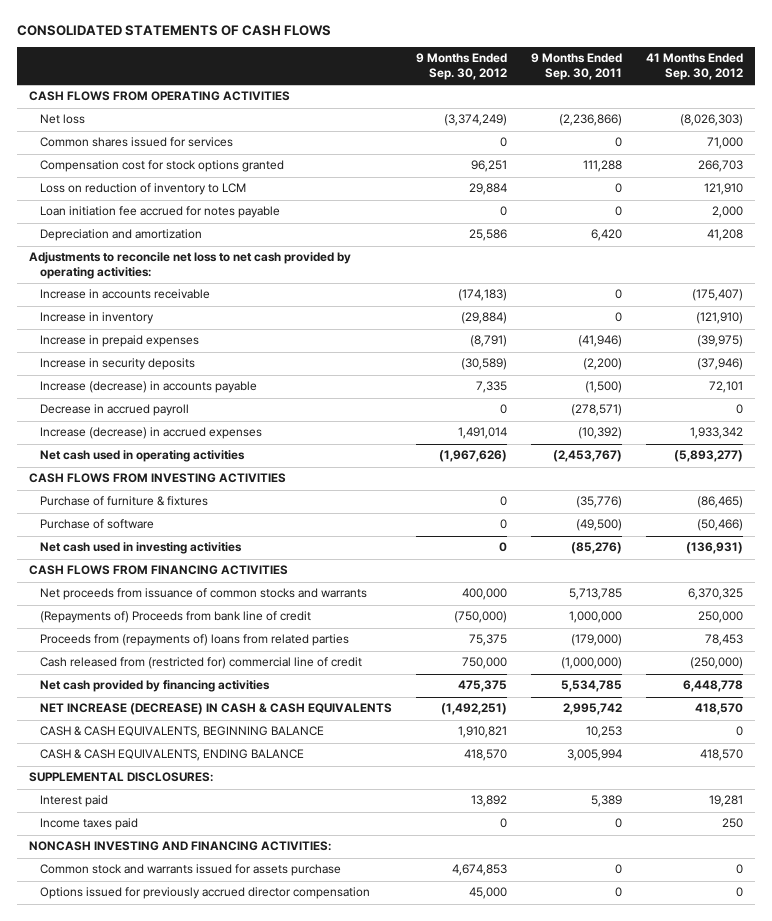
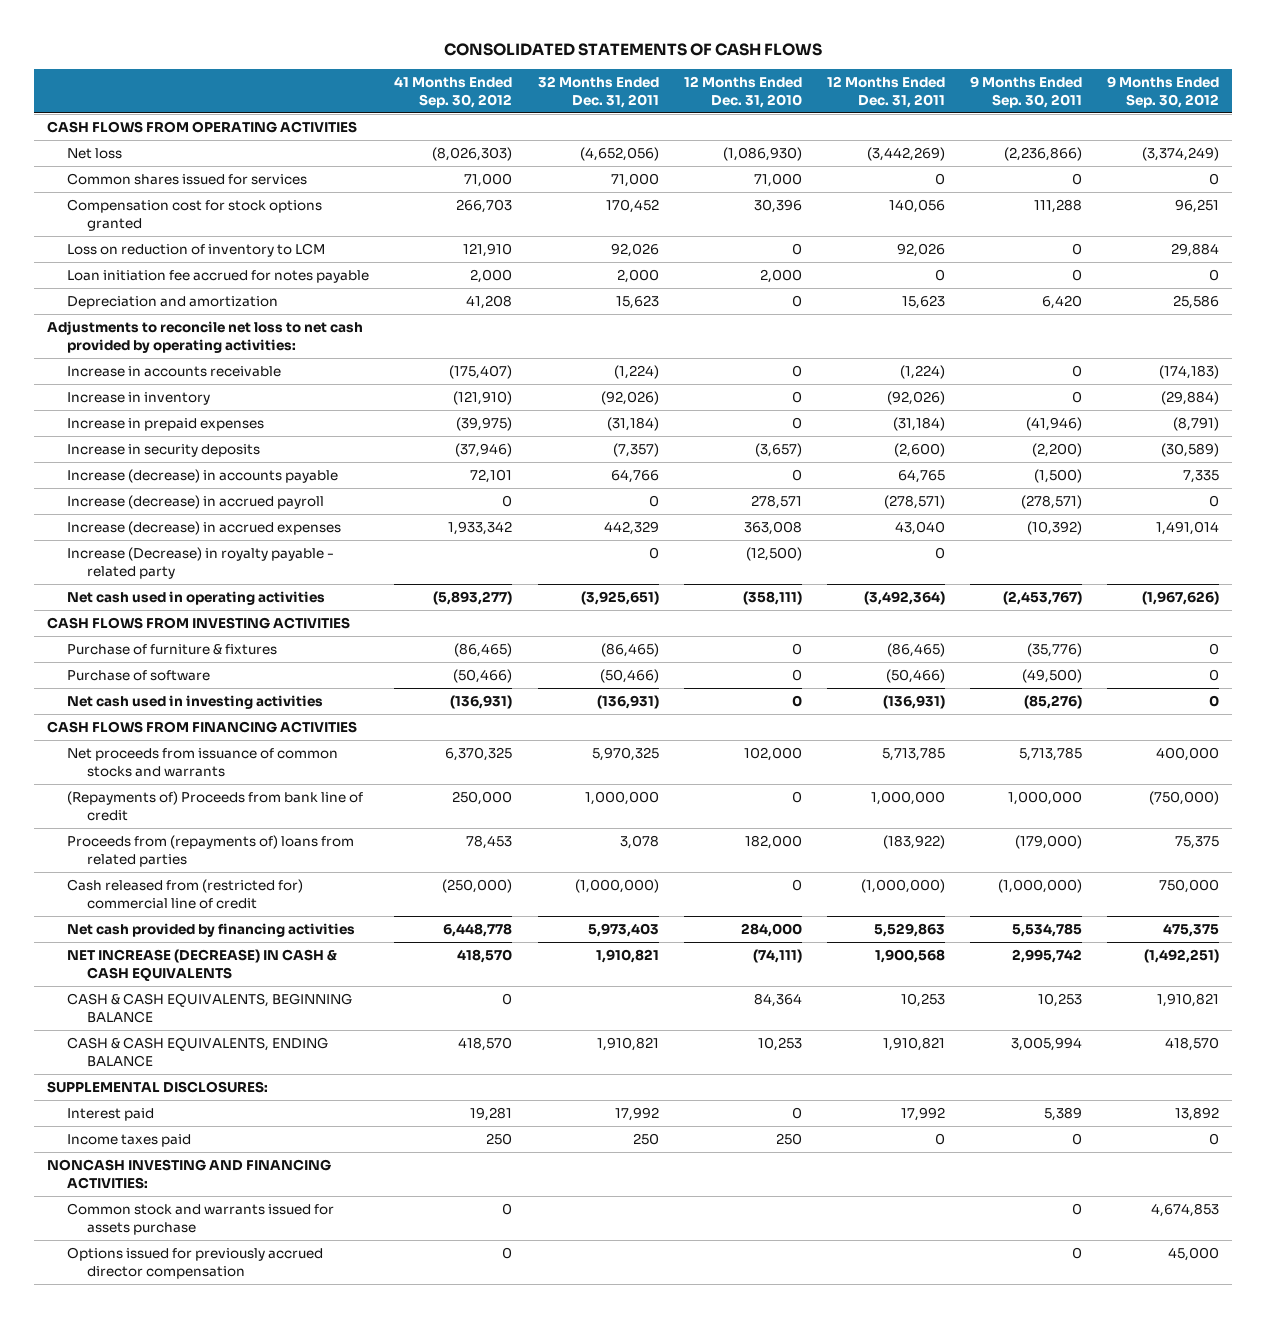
- | 9 Months Ended Sep. 30, 2012 | 9 Months Ended Sep. 30, 2011 | 41 Months Ended Sep. 30, 2012
+ | 41 Months Ended Sep. 30, 2012 | 32 Months Ended Dec. 31, 2011 | 12 Months Ended Dec. 31, 2010 | 12 Months Ended Dec. 31, 2011 | 9 Months Ended Sep. 30, 2011 | 9 Months Ended Sep. 30, 2012
- Decrease in accrued payroll | 0 | (278,571) | 0
+ Increase (decrease) in accrued payroll | 0 | 0 | 278,571 | (278,571) | (278,571) | 0
+ Increase (Decrease) in royalty payable - related party | | 0 | (12,500) | 0 | |

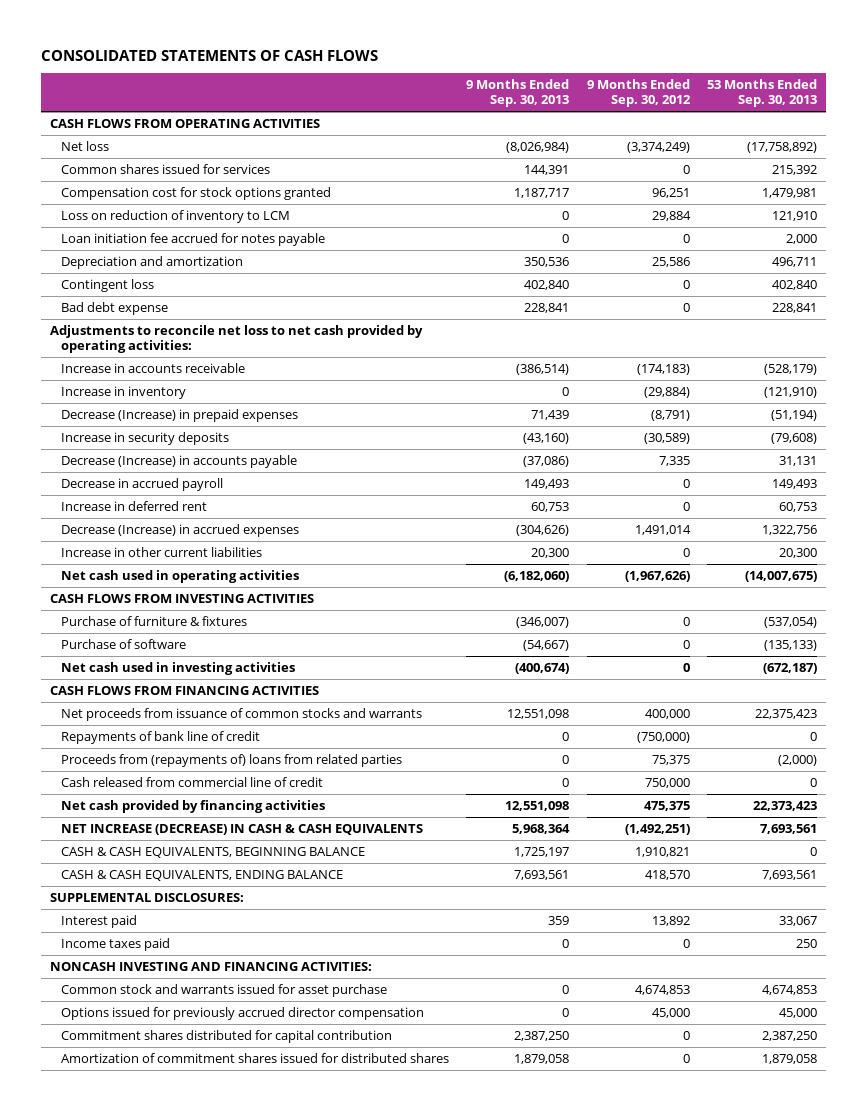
- | 41 Months Ended Sep. 30, 2012 | 32 Months Ended Dec. 31, 2011 | 12 Months Ended Dec. 31, 2010 | 12 Months Ended Dec. 31, 2011 | 9 Months Ended Sep. 30, 2011 | 9 Months Ended Sep. 30, 2012
+ | 9 Months Ended Sep. 30, 2013 | 9 Months Ended Sep. 30, 2012 | 53 Months Ended Sep. 30, 2013
+ Contingent loss | 402,840 | 0 | 402,840
+ Bad debt expense | 228,841 | 0 | 228,841
- Increase in prepaid expenses | (39,975) | (31,184) | 0 | (31,184) | (41,946) | (8,791)
+ Decrease (Increase) in prepaid expenses | 71,439 | (8,791) | (51,194)
- Increase (decrease) in accounts payable | 72,101 | 64,766 | 0 | 64,765 | (1,500) | 7,335
- Increase (decrease) in accrued payroll | 0 | 0 | 278,571 | (278,571) | (278,571) | 0
- Increase (decrease) in accrued expenses | 1,933,342 | 442,329 | 363,008 | 43,040 | (10,392) | 1,491,014
- Increase (Decrease) in royalty payable - related party | | 0 | (12,500) | 0 | |
+ Decrease (Increase) in accounts payable | (37,086) | 7,335 | 31,131
+ Decrease in accrued payroll | 149,493 | 0 | 149,493
+ Increase in deferred rent | 60,753 | 0 | 60,753
+ Decrease (Increase) in accrued expenses | (304,626) | 1,491,014 | 1,322,756
+ Increase in other current liabilities | 20,300 | 0 | 20,300
- (Repayments of) Proceeds from bank line of credit | 250,000 | 1,000,000 | 0 | 1,000,000 | 1,000,000 | (750,000)
+ Repayments of bank line of credit | 0 | (750,000) | 0
- Cash released from (restricted for) commercial line of credit | (250,000) | (1,000,000) | 0 | (1,000,000) | (1,000,000) | 750,000
+ Cash released from commercial line of credit | 0 | 750,000 | 0
- Common stock and warrants issued for assets purchase | 0 | | | | 0 | 4,674,853
+ Common stock and warrants issued for asset purchase | 0 | 4,674,853 | 4,674,853
+ Commitment shares distributed for capital contribution | 2,387,250 | 0 | 2,387,250
+ Amortization of commitment shares issued for distributed shares | 1,879,058 | 0 | 1,879,058

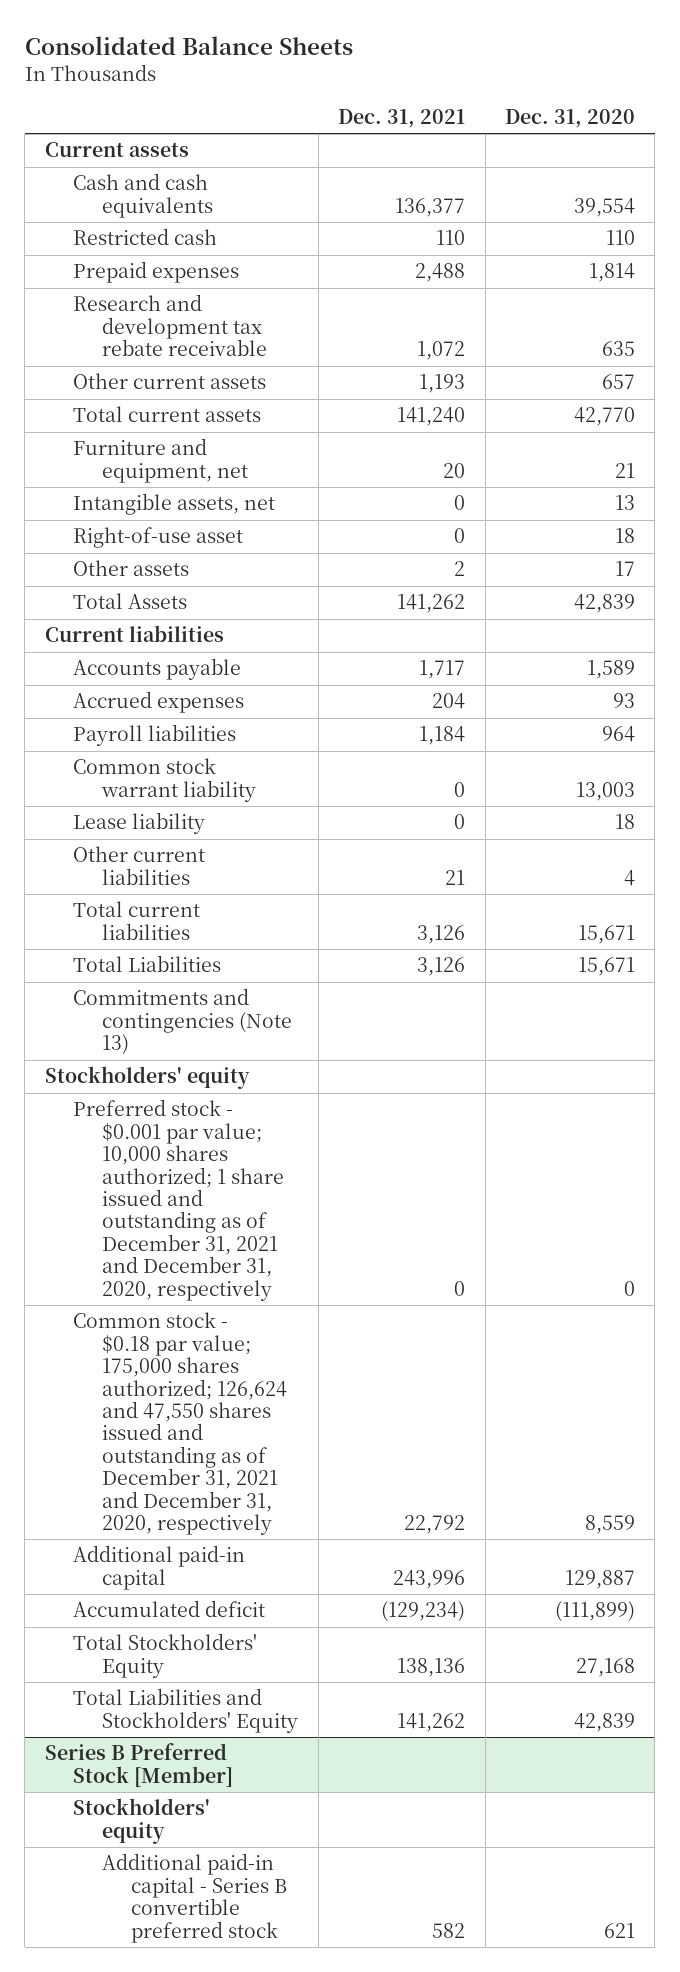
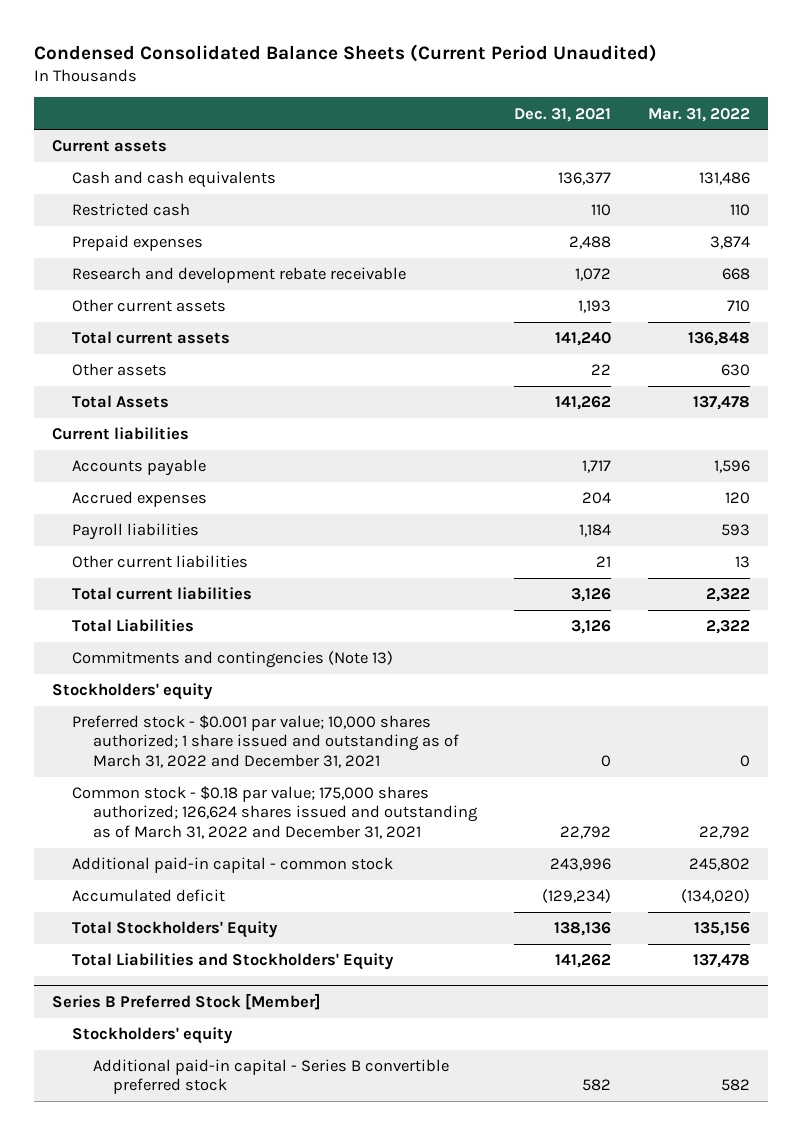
- Consolidated Balance Sheets
+ Condensed Consolidated Balance Sheets (Current Period Unaudited)
- | Dec. 31, 2021 | Dec. 31, 2020
+ | Dec. 31, 2021 | Mar. 31, 2022
- Research and development tax rebate receivable | 1,072 | 635
+ Research and development rebate receivable | 1,072 | 668
- Furniture and equipment, net | 20 | 21
- Intangible assets, net | 0 | 13
- Right-of-use asset | 0 | 18
- Other assets | 2 | 17
+ Other assets | 22 | 630
- Common stock warrant liability | 0 | 13,003
- Lease liability | 0 | 18
- Preferred stock - $0.001 par value; 10,000 shares authorized; 1 share issued and outstanding as of December 31, 2021 and December 31, 2020, respectively | 0 | 0
- Common stock - $0.18 par value; 175,000 shares authorized; 126,624 and 47,550 shares issued and outstanding as of December 31, 2021 and December 31, 2020, respectively | 22,792 | 8,559
- Additional paid-in capital | 243,996 | 129,887
+ Preferred stock - $0.001 par value; 10,000 shares authorized; 1 share issued and outstanding as of March 31, 2022 and December 31, 2021 | 0 | 0
+ Common stock - $0.18 par value; 175,000 shares authorized; 126,624 shares issued and outstanding as of March 31, 2022 and December 31, 2021 | 22,792 | 22,792
+ Additional paid-in capital - common stock | 243,996 | 245,802

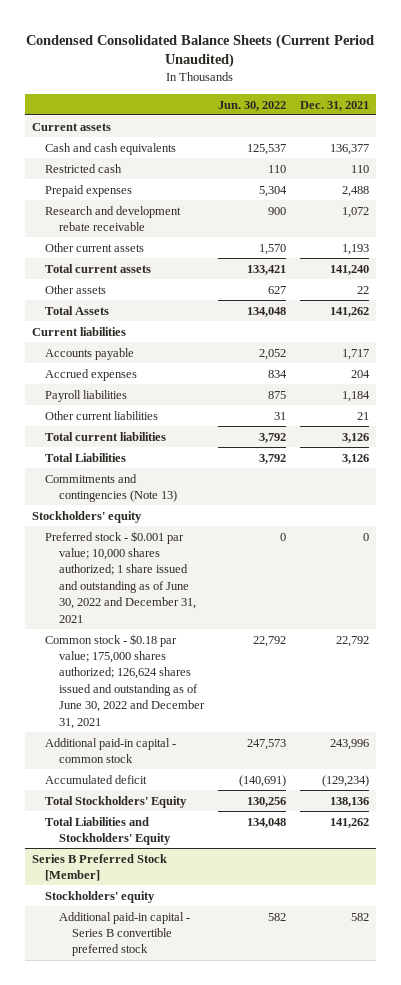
- | Dec. 31, 2021 | Mar. 31, 2022
+ | Jun. 30, 2022 | Dec. 31, 2021
- Preferred stock - $0.001 par value; 10,000 shares authorized; 1 share issued and outstanding as of March 31, 2022 and December 31, 2021 | 0 | 0
- Common stock - $0.18 par value; 175,000 shares authorized; 126,624 shares issued and outstanding as of March 31, 2022 and December 31, 2021 | 22,792 | 22,792
+ Preferred stock - $0.001 par value; 10,000 shares authorized; 1 share issued and outstanding as of June 30, 2022 and December 31, 2021 | 0 | 0
+ Common stock - $0.18 par value; 175,000 shares authorized; 126,624 shares issued and outstanding as of June 30, 2022 and December 31, 2021 | 22,792 | 22,792

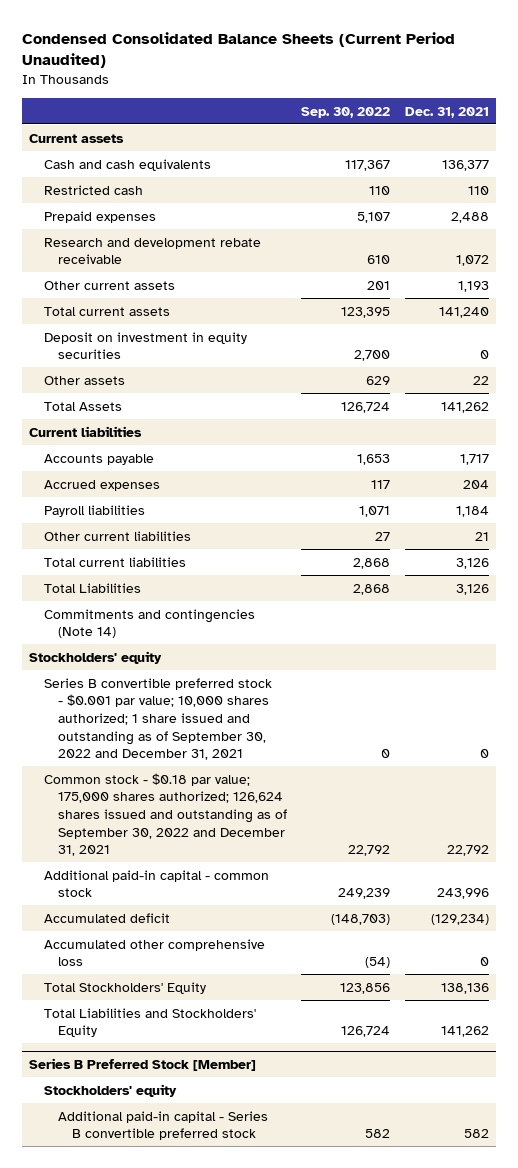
- | Jun. 30, 2022 | Dec. 31, 2021
+ | Sep. 30, 2022 | Dec. 31, 2021
+ Deposit on investment in equity securities | 2,700 | 0
- Commitments and contingencies (Note 13)
+ Commitments and contingencies (Note 14)
- Preferred stock - $0.001 par value; 10,000 shares authorized; 1 share issued and outstanding as of June 30, 2022 and December 31, 2021 | 0 | 0
- Common stock - $0.18 par value; 175,000 shares authorized; 126,624 shares issued and outstanding as of June 30, 2022 and December 31, 2021 | 22,792 | 22,792
+ Series B convertible preferred stock - $0.001 par value; 10,000 shares authorized; 1 share issued and outstanding as of September 30, 2022 and December 31, 2021 | 0 | 0
+ Common stock - $0.18 par value; 175,000 shares authorized; 126,624 shares issued and outstanding as of September 30, 2022 and December 31, 2021 | 22,792 | 22,792
+ Accumulated other comprehensive loss | (54) | 0

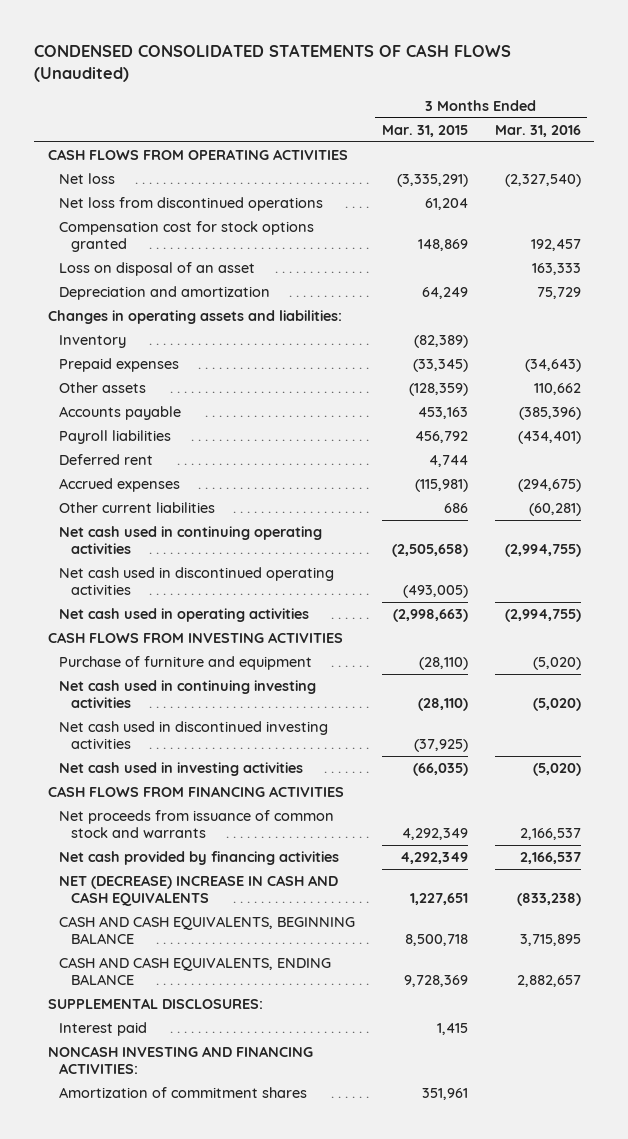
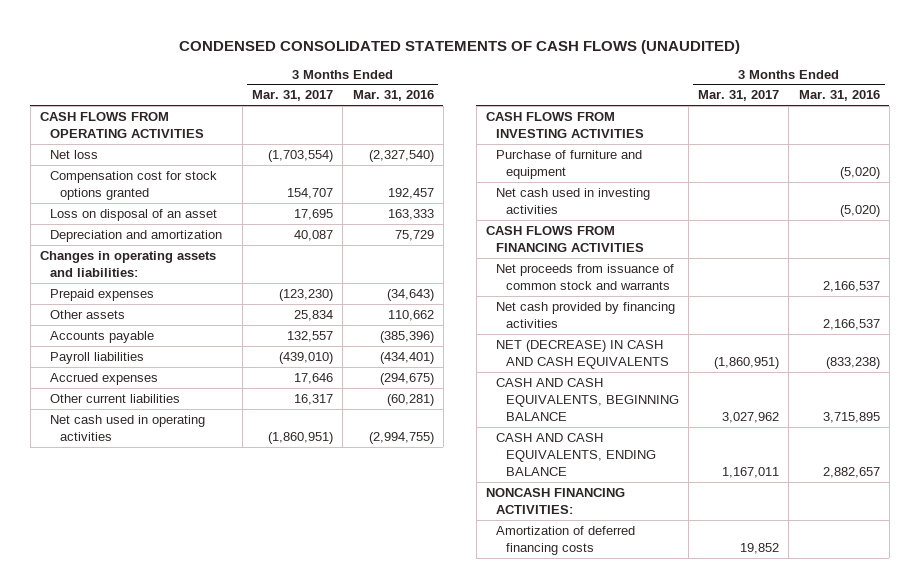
- CONDENSED CONSOLIDATED STATEMENTS OF CASH FLOWS (Unaudited)
+ CONDENSED CONSOLIDATED STATEMENTS OF CASH FLOWS (UNAUDITED)
- | 3 Months Ended Mar. 31, 2015 | 3 Months Ended Mar. 31, 2016
+ | 3 Months Ended Mar. 31, 2017 | 3 Months Ended Mar. 31, 2016
- Net loss from discontinued operations | 61,204 |
- Inventory | (82,389) |
- Deferred rent | 4,744 |
- Net cash used in continuing operating activities | (2,505,658) | (2,994,755)
- Net cash used in discontinued operating activities | (493,005) |
- Net cash used in continuing investing activities | (28,110) | (5,020)
- Net cash used in discontinued investing activities | (37,925) |
- NET (DECREASE) INCREASE IN CASH AND CASH EQUIVALENTS | 1,227,651 | (833,238)
+ NET (DECREASE) IN CASH AND CASH EQUIVALENTS | (1,860,951) | (833,238)
- SUPPLEMENTAL DISCLOSURES:
- Interest paid | 1,415 |
- NONCASH INVESTING AND FINANCING ACTIVITIES:
- Amortization of commitment shares | 351,961 |
+ NONCASH FINANCING ACTIVITIES:
+ Amortization of deferred financing costs | 19,852 |

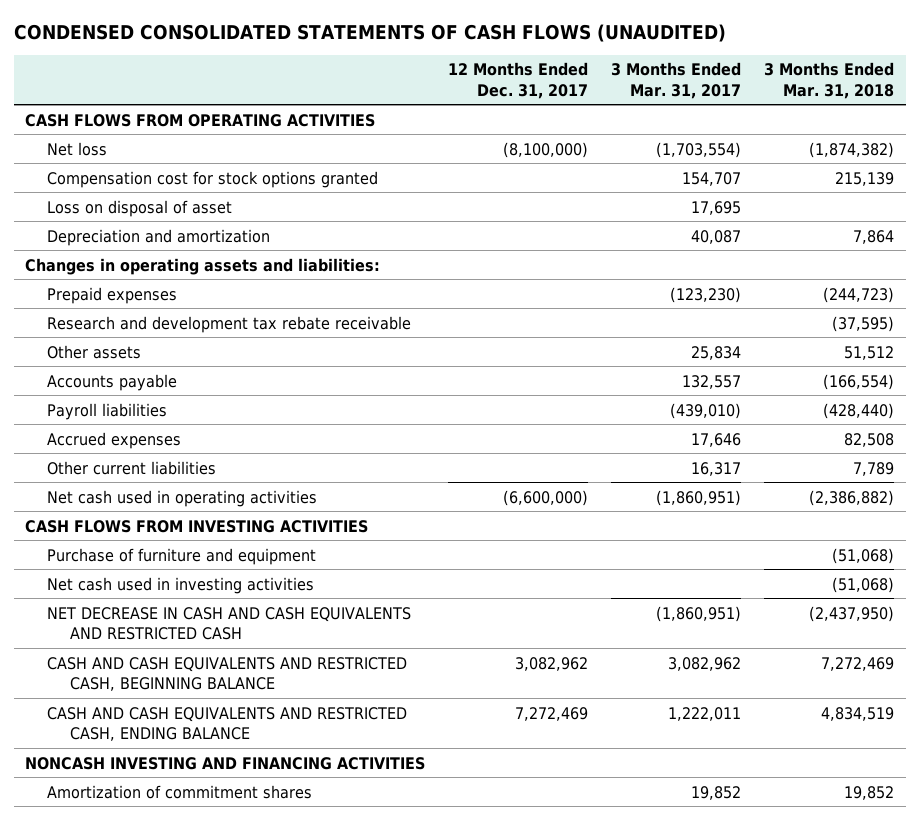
- | 3 Months Ended Mar. 31, 2017 | 3 Months Ended Mar. 31, 2016
+ | 12 Months Ended Dec. 31, 2017 | 3 Months Ended Mar. 31, 2017 | 3 Months Ended Mar. 31, 2018
- Loss on disposal of an asset | 17,695 | 163,333
+ Loss on disposal of asset | | 17,695 |
+ Research and development tax rebate receivable | | | (37,595)
- CASH FLOWS FROM FINANCING ACTIVITIES
- Net proceeds from issuance of common stock and warrants | | 2,166,537
- Net cash provided by financing activities | | 2,166,537
- NET (DECREASE) IN CASH AND CASH EQUIVALENTS | (1,860,951) | (833,238)
- CASH AND CASH EQUIVALENTS, BEGINNING BALANCE | 3,027,962 | 3,715,895
- CASH AND CASH EQUIVALENTS, ENDING BALANCE | 1,167,011 | 2,882,657
- NONCASH FINANCING ACTIVITIES:
- Amortization of deferred financing costs | 19,852 |
+ NET DECREASE IN CASH AND CASH EQUIVALENTS AND RESTRICTED CASH | | (1,860,951) | (2,437,950)
+ CASH AND CASH EQUIVALENTS AND RESTRICTED CASH, BEGINNING BALANCE | 3,082,962 | 3,082,962 | 7,272,469
+ CASH AND CASH EQUIVALENTS AND RESTRICTED CASH, ENDING BALANCE | 7,272,469 | 1,222,011 | 4,834,519
+ NONCASH INVESTING AND FINANCING ACTIVITIES
+ Amortization of commitment shares | | 19,852 | 19,852

